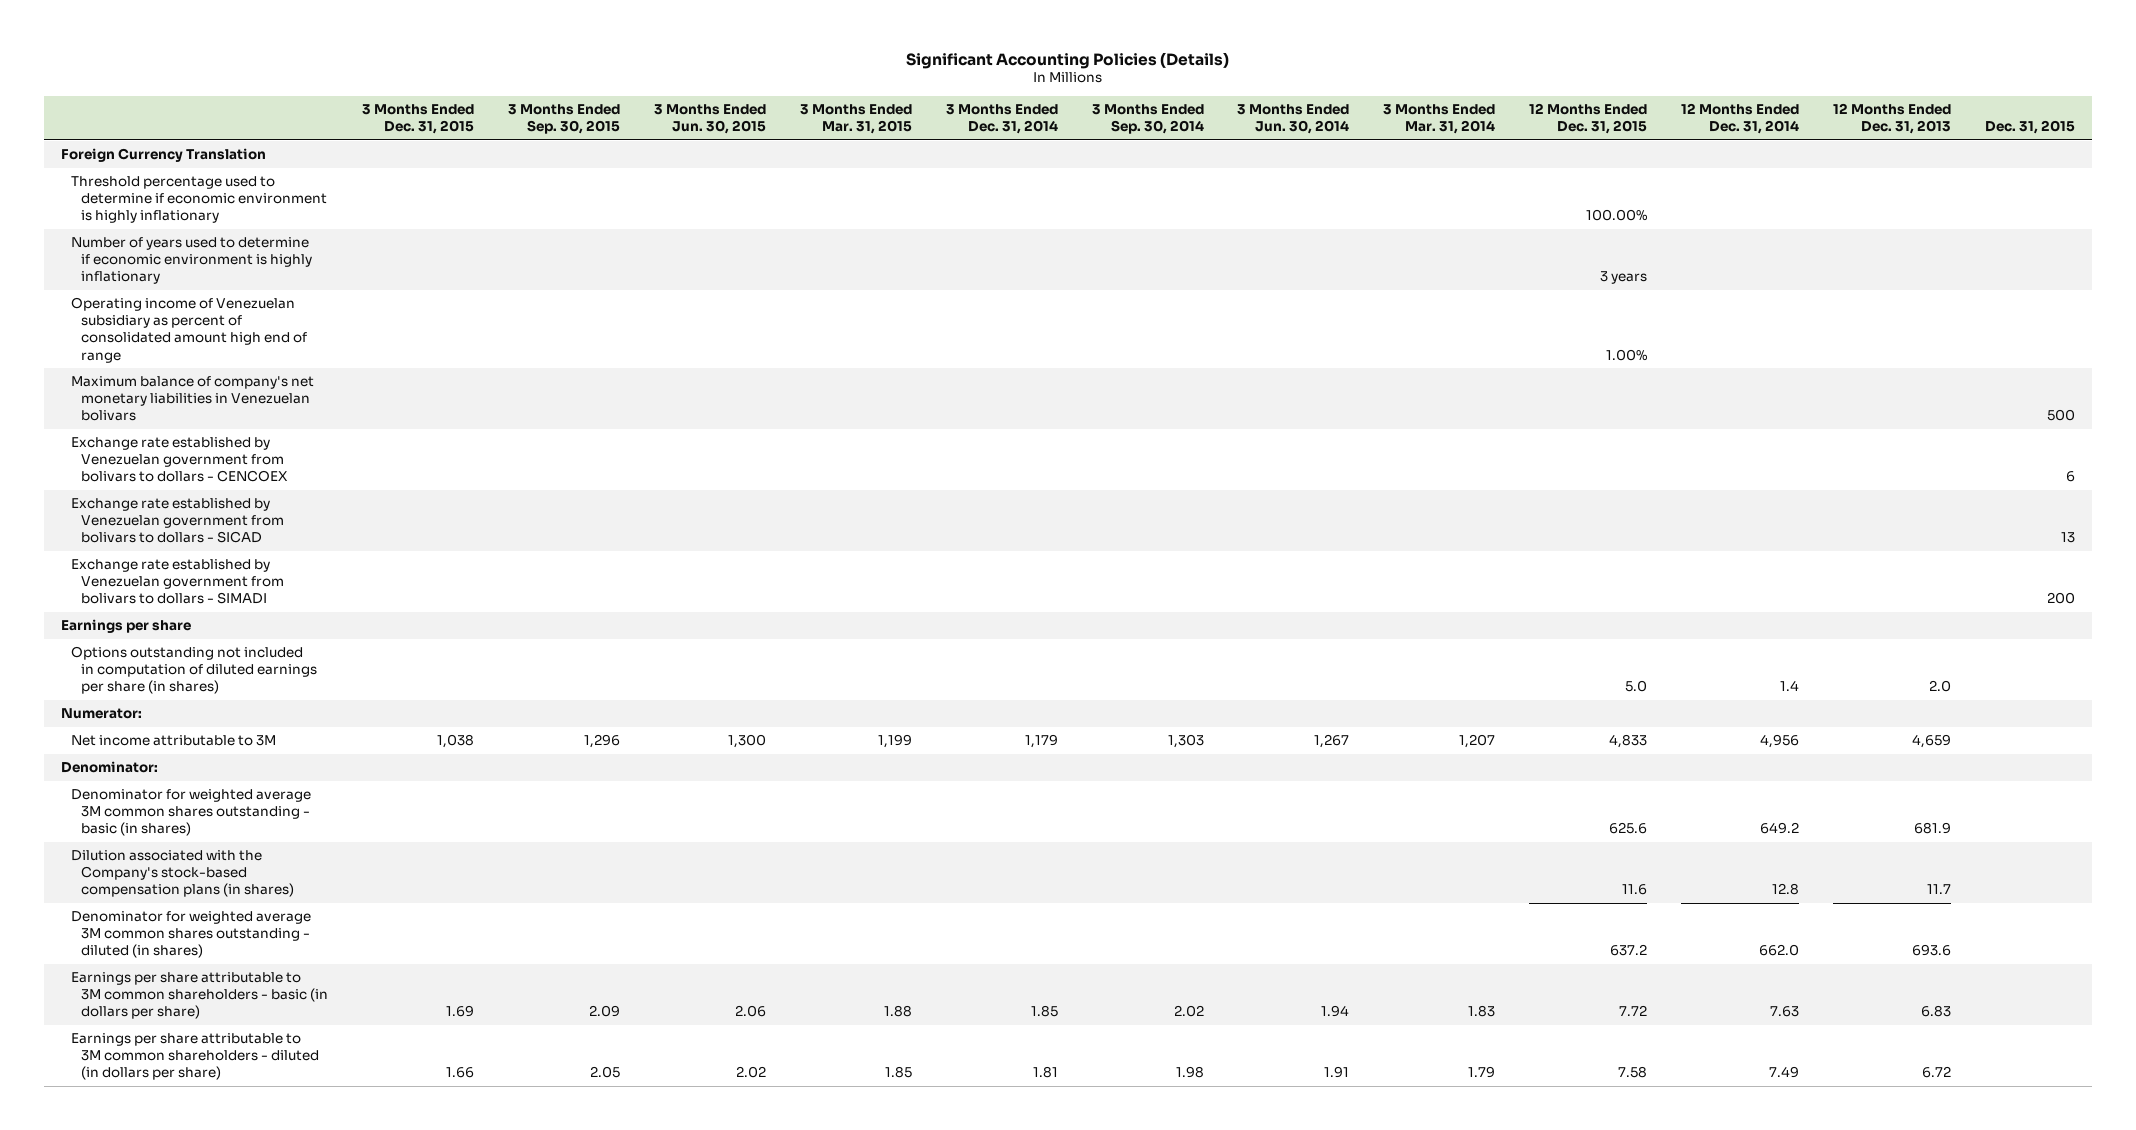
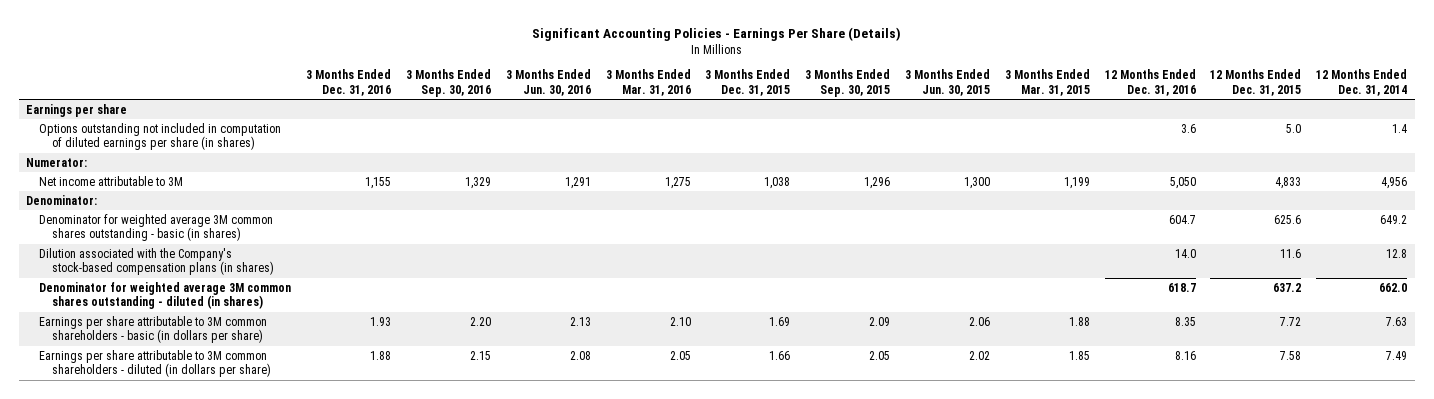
- Significant Accounting Policies (Details)
+ Significant Accounting Policies - Earnings Per Share (Details)
- | 3 Months Ended Dec. 31, 2015 | 3 Months Ended Sep. 30, 2015 | 3 Months Ended Jun. 30, 2015 | 3 Months Ended Mar. 31, 2015 | 3 Months Ended Dec. 31, 2014 | 3 Months Ended Sep. 30, 2014 | 3 Months Ended Jun. 30, 2014 | 3 Months Ended Mar. 31, 2014 | 12 Months Ended Dec. 31, 2015 | 12 Months Ended Dec. 31, 2014 | 12 Months Ended Dec. 31, 2013 | Dec. 31, 2015
+ | 3 Months Ended Dec. 31, 2016 | 3 Months Ended Sep. 30, 2016 | 3 Months Ended Jun. 30, 2016 | 3 Months Ended Mar. 31, 2016 | 3 Months Ended Dec. 31, 2015 | 3 Months Ended Sep. 30, 2015 | 3 Months Ended Jun. 30, 2015 | 3 Months Ended Mar. 31, 2015 | 12 Months Ended Dec. 31, 2016 | 12 Months Ended Dec. 31, 2015 | 12 Months Ended Dec. 31, 2014
- Foreign Currency Translation
- Threshold percentage used to determine if economic environment is highly inflationary | | | | | | | | | 100.00% | | |
- Number of years used to determine if economic environment is highly inflationary | | | | | | | | | 3 years | | |
- Operating income of Venezuelan subsidiary as percent of consolidated amount high end of range | | | | | | | | | 1.00% | | |
- Maximum balance of company's net monetary liabilities in Venezuelan bolivars | | | | | | | | | | | | 500
- Exchange rate established by Venezuelan government from bolivars to dollars - CENCOEX | | | | | | | | | | | | 6
- Exchange rate established by Venezuelan government from bolivars to dollars - SICAD | | | | | | | | | | | | 13
- Exchange rate established by Venezuelan government from bolivars to dollars - SIMADI | | | | | | | | | | | | 200

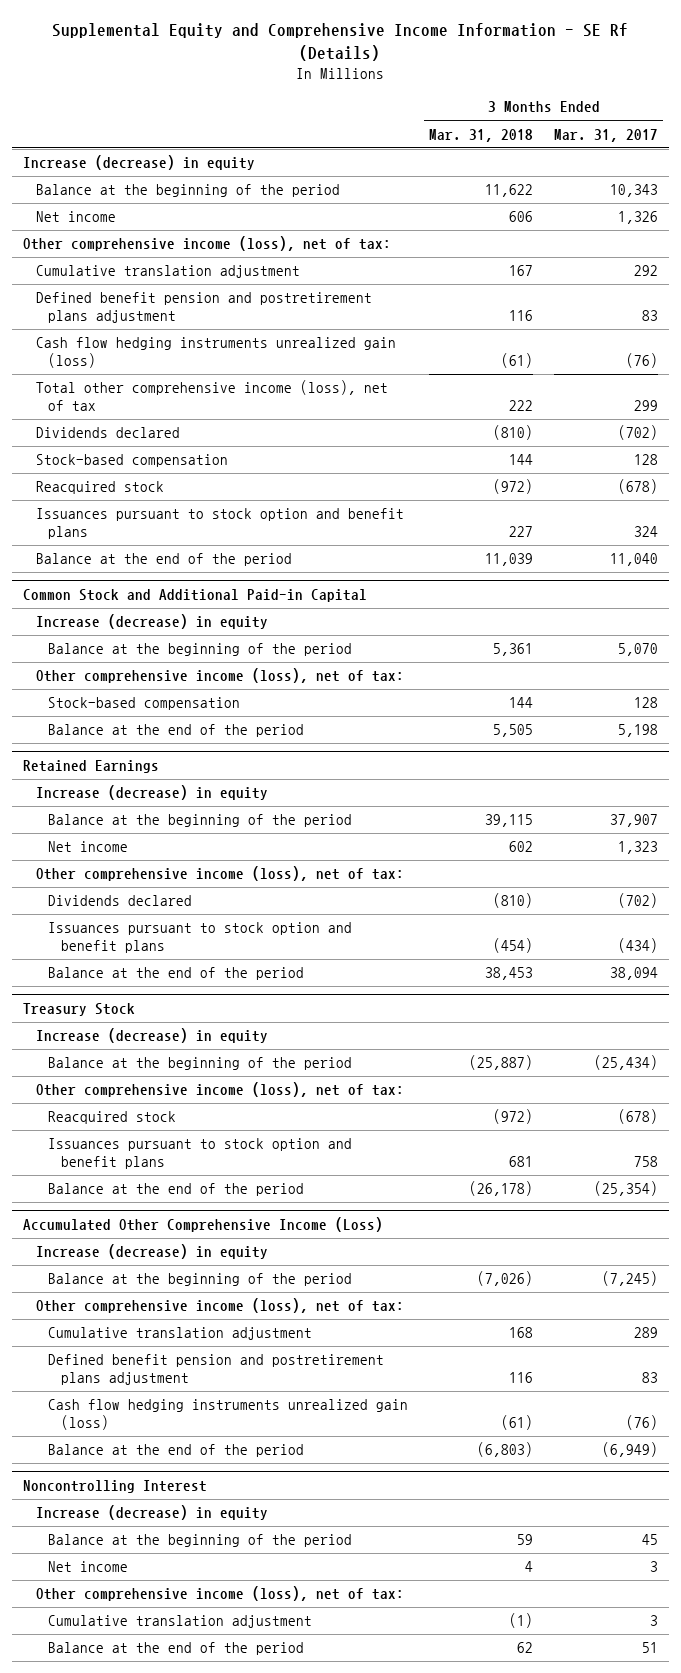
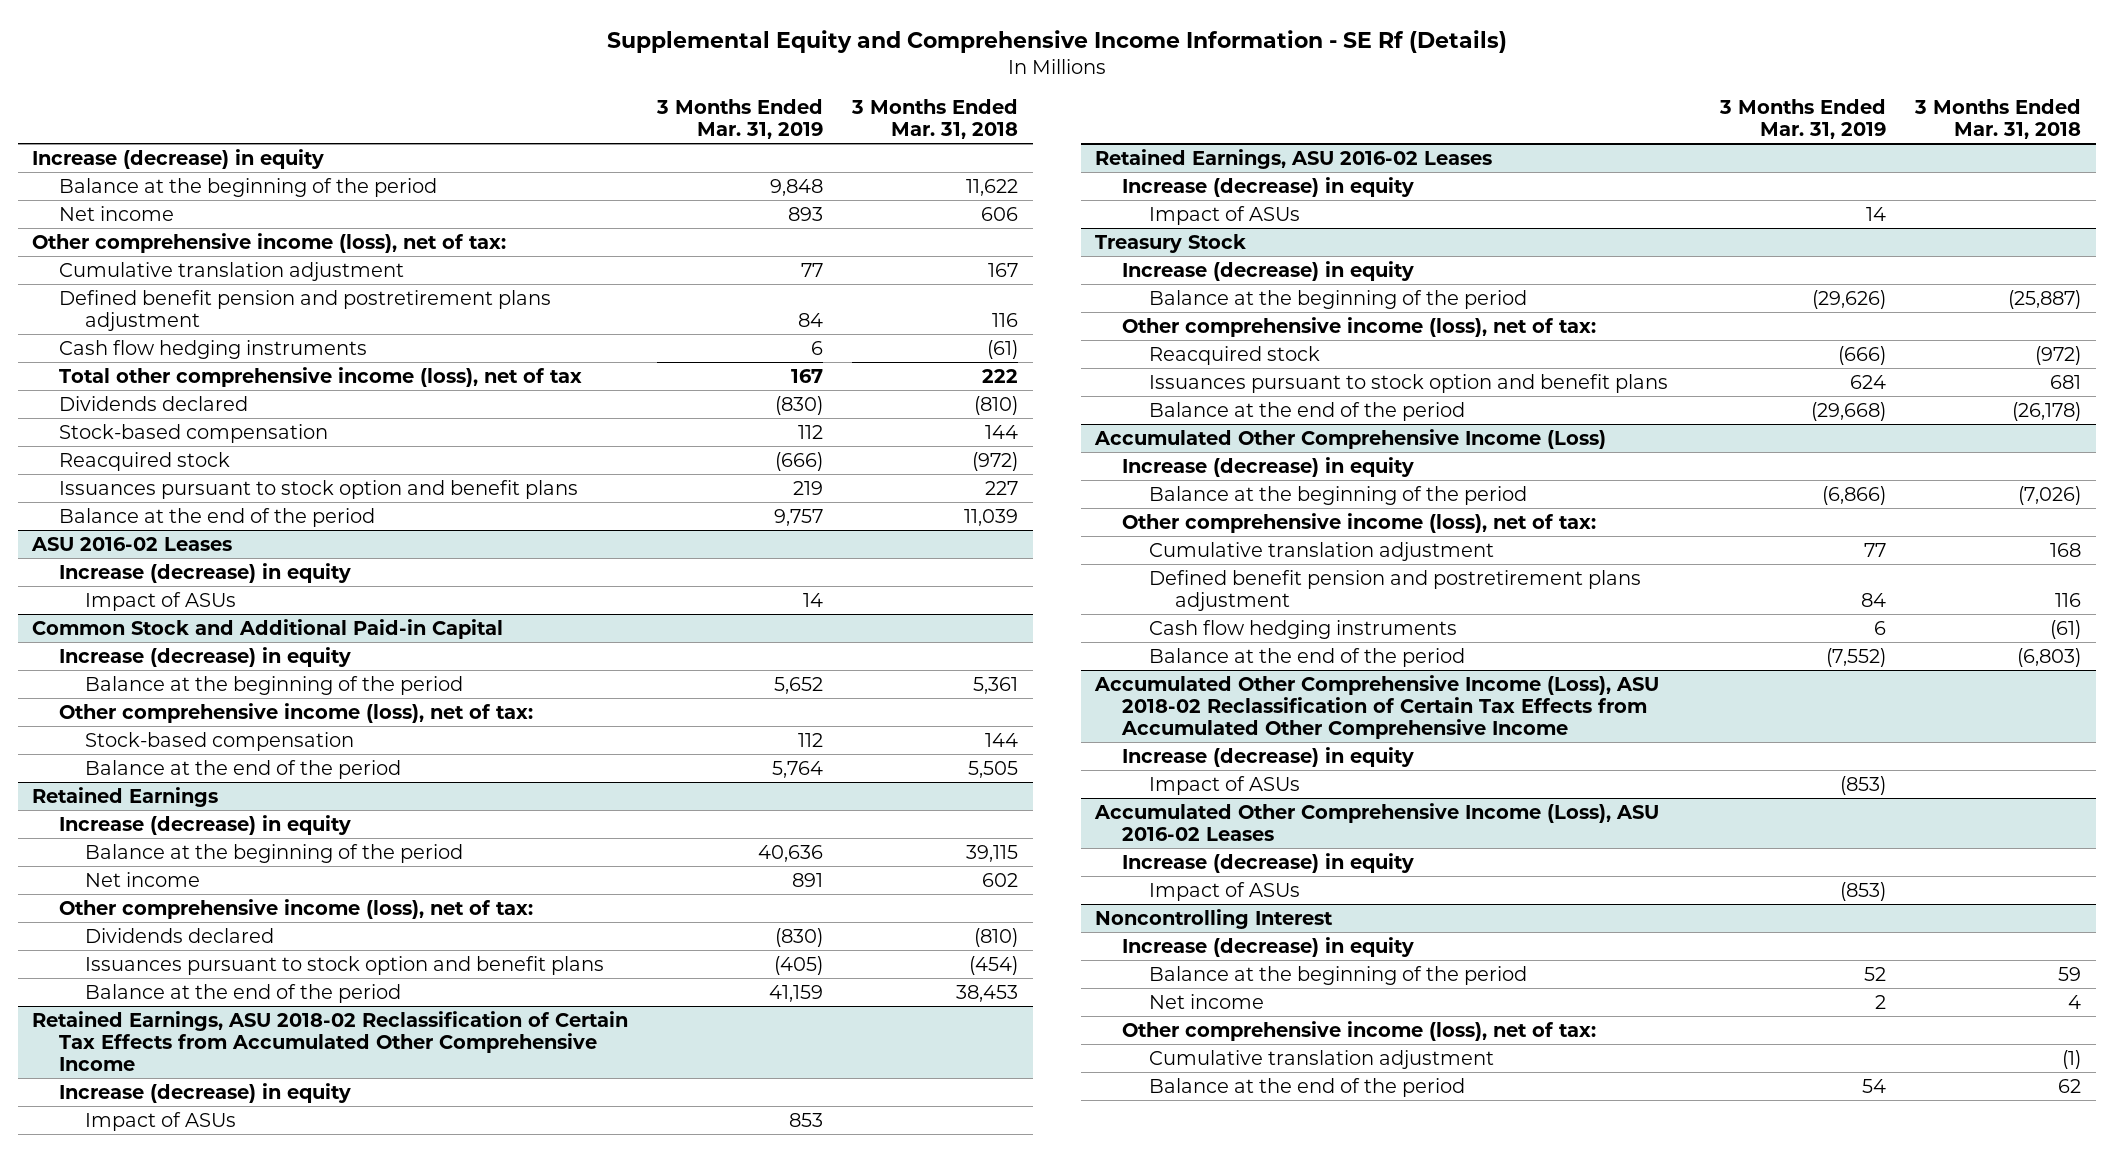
- | 3 Months Ended Mar. 31, 2018 | 3 Months Ended Mar. 31, 2017
+ | 3 Months Ended Mar. 31, 2019 | 3 Months Ended Mar. 31, 2018
- Cash flow hedging instruments unrealized gain (loss) | (61) | (76)
+ Cash flow hedging instruments | 6 | (61)
+ ASU 2016-02 Leases
+ Increase (decrease) in equity
+ Impact of ASUs | 14 |
+ Retained Earnings, ASU 2018-02 Reclassification of Certain Tax Effects from Accumulated Other Comprehensive Income
+ Increase (decrease) in equity
+ Impact of ASUs | 853 |
+ Retained Earnings, ASU 2016-02 Leases
+ Increase (decrease) in equity
+ Impact of ASUs | 14 |
@ Accumulated Other Comprehensive Income (Loss)
- Cash flow hedging instruments unrealized gain (loss) | (61) | (76)
+ Cash flow hedging instruments | 6 | (61)
+ Accumulated Other Comprehensive Income (Loss), ASU 2018-02 Reclassification of Certain Tax Effects from Accumulated Other Comprehensive Income
+ Increase (decrease) in equity
+ Impact of ASUs | (853) |
+ Accumulated Other Comprehensive Income (Loss), ASU 2016-02 Leases
+ Increase (decrease) in equity
+ Impact of ASUs | (853) |

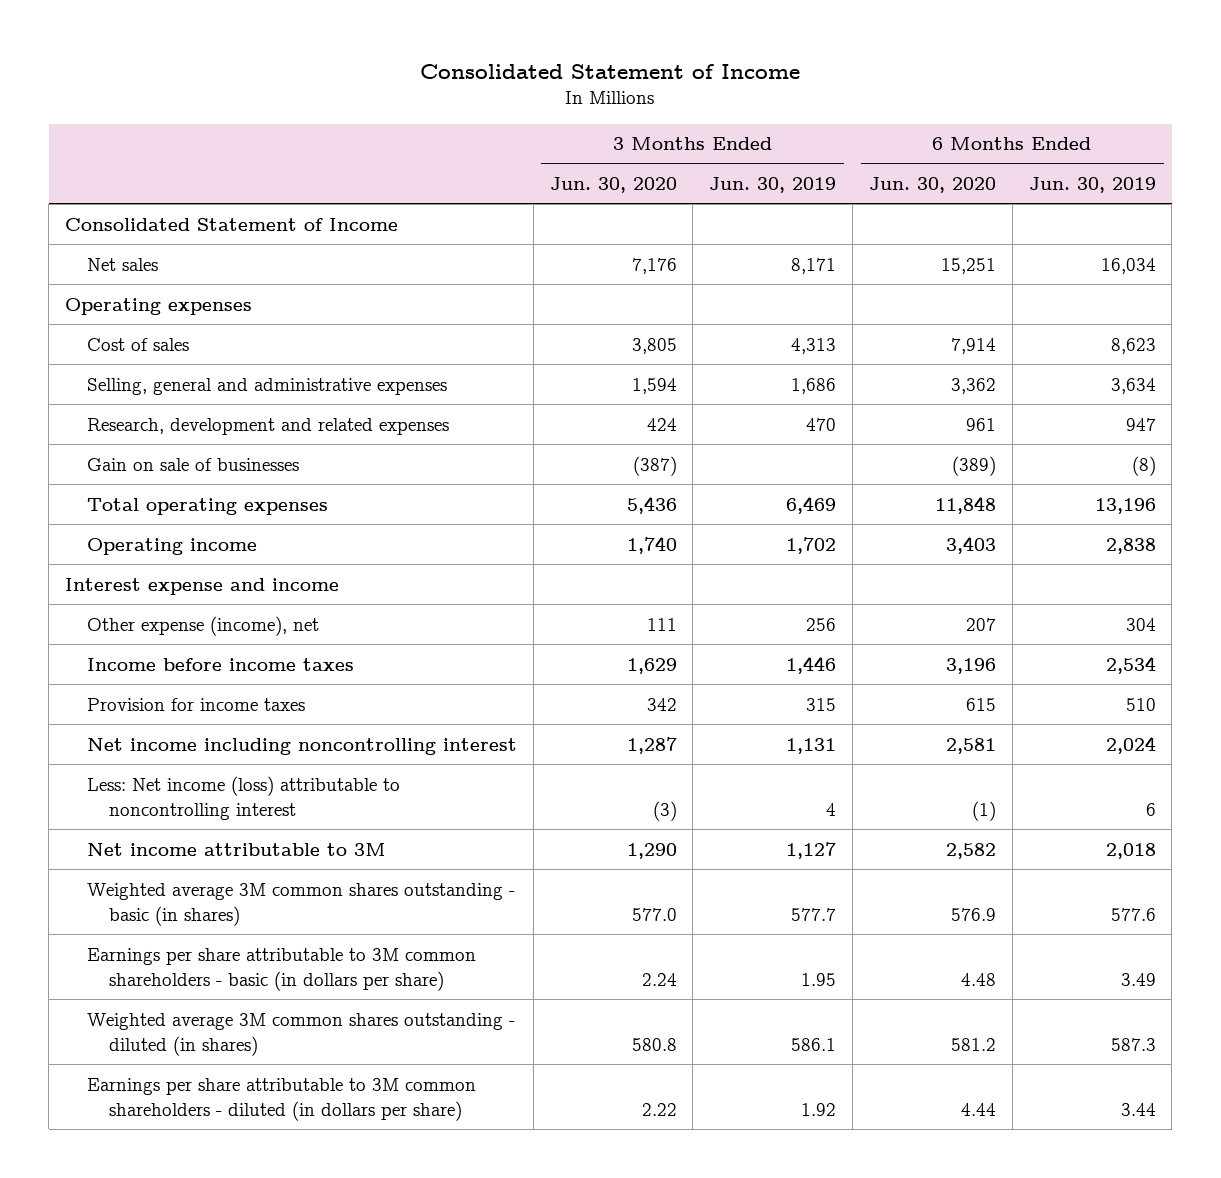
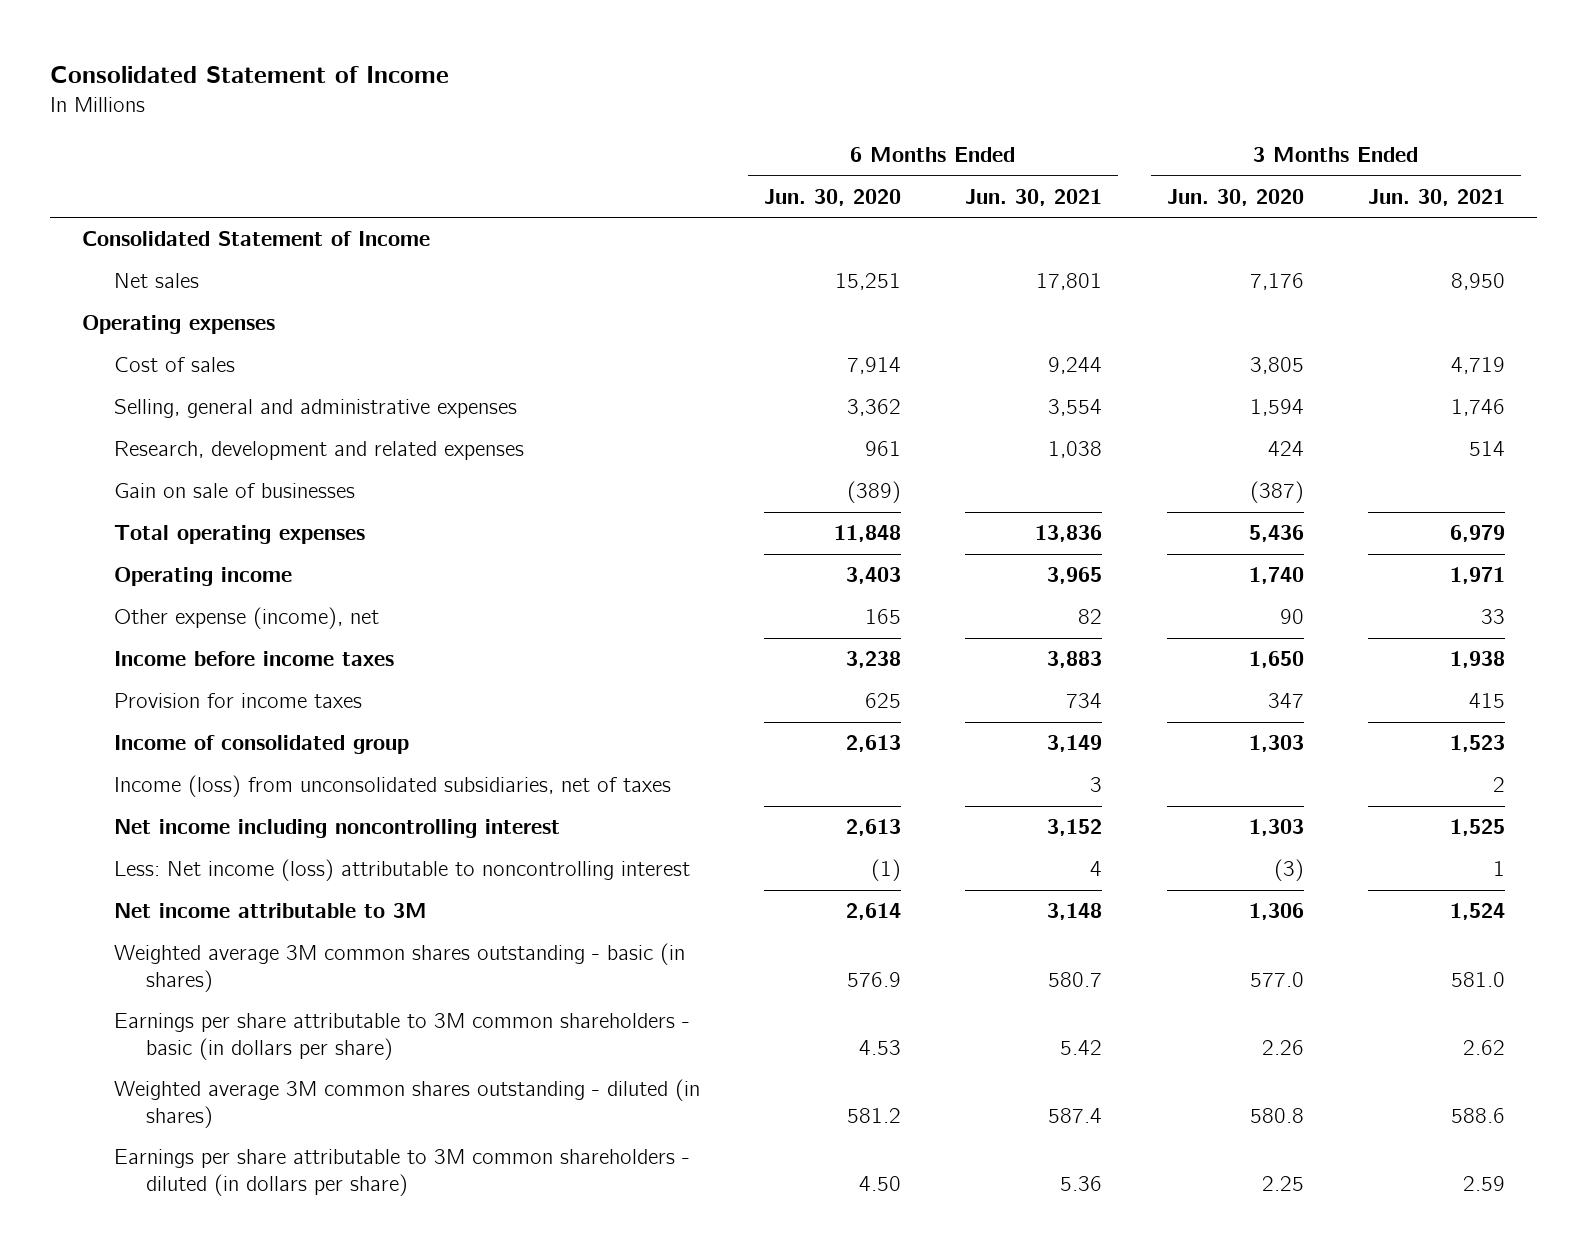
- | 3 Months Ended Jun. 30, 2020 | 3 Months Ended Jun. 30, 2019 | 6 Months Ended Jun. 30, 2020 | 6 Months Ended Jun. 30, 2019
+ | 6 Months Ended Jun. 30, 2020 | 6 Months Ended Jun. 30, 2021 | 3 Months Ended Jun. 30, 2020 | 3 Months Ended Jun. 30, 2021
- Interest expense and income
- Other expense (income), net | 111 | 256 | 207 | 304
- Income before income taxes | 1,629 | 1,446 | 3,196 | 2,534
- Provision for income taxes | 342 | 315 | 615 | 510
- Net income including noncontrolling interest | 1,287 | 1,131 | 2,581 | 2,024
+ Other expense (income), net | 165 | 82 | 90 | 33
+ Income before income taxes | 3,238 | 3,883 | 1,650 | 1,938
+ Provision for income taxes | 625 | 734 | 347 | 415
+ Income of consolidated group | 2,613 | 3,149 | 1,303 | 1,523
+ Income (loss) from unconsolidated subsidiaries, net of taxes | | 3 | | 2
+ Net income including noncontrolling interest | 2,613 | 3,152 | 1,303 | 1,525
- Net income attributable to 3M | 1,290 | 1,127 | 2,582 | 2,018
+ Net income attributable to 3M | 2,614 | 3,148 | 1,306 | 1,524
- Earnings per share attributable to 3M common shareholders - basic (in dollars per share) | 2.24 | 1.95 | 4.48 | 3.49
+ Earnings per share attributable to 3M common shareholders - basic (in dollars per share) | 4.53 | 5.42 | 2.26 | 2.62
- Earnings per share attributable to 3M common shareholders - diluted (in dollars per share) | 2.22 | 1.92 | 4.44 | 3.44
+ Earnings per share attributable to 3M common shareholders - diluted (in dollars per share) | 4.50 | 5.36 | 2.25 | 2.59

